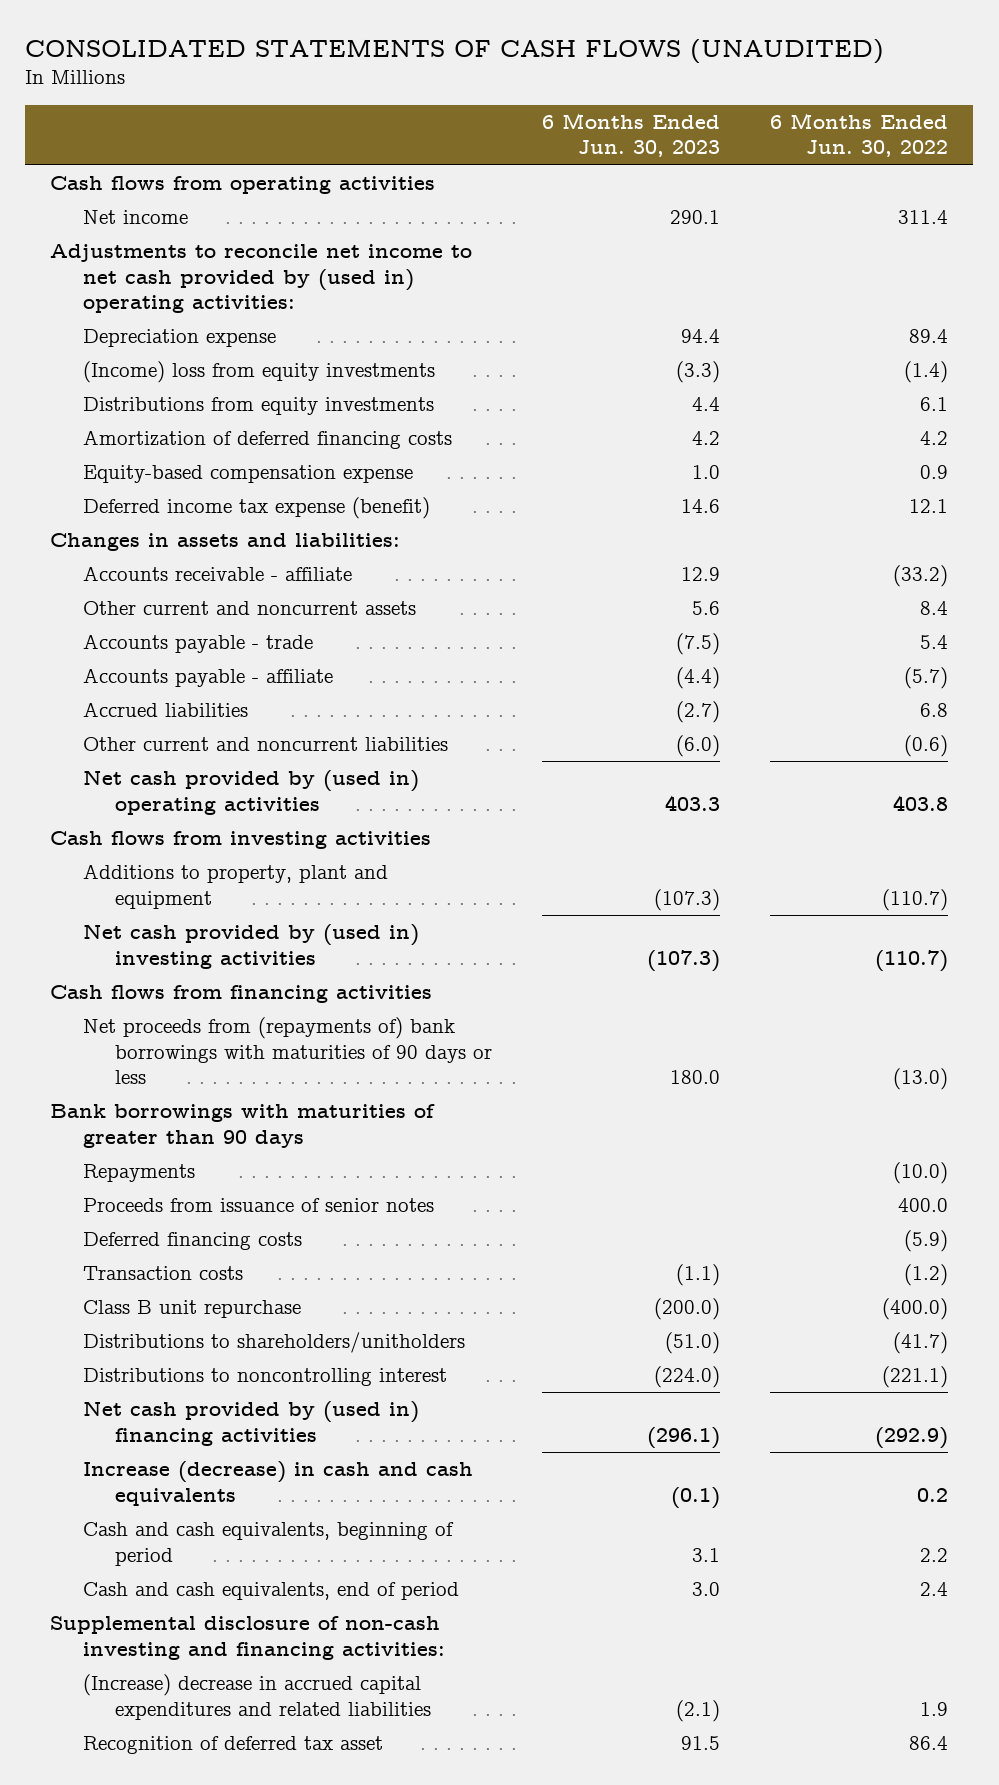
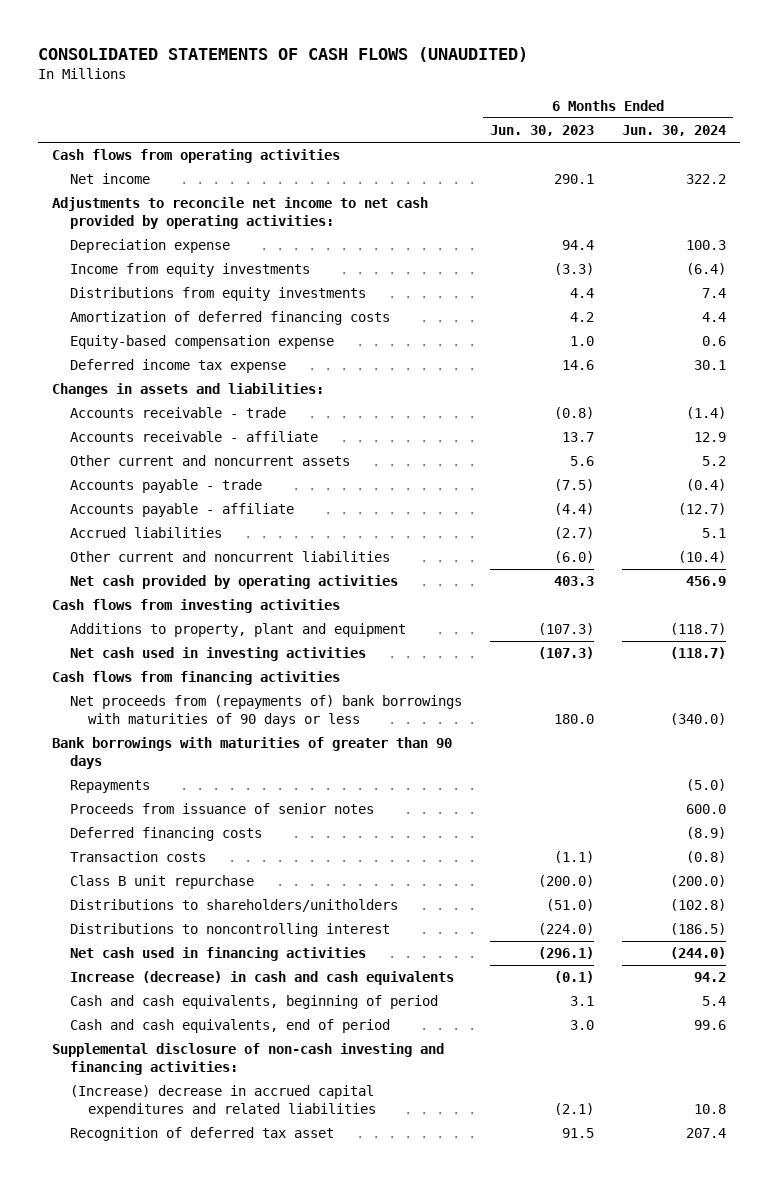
- | 6 Months Ended Jun. 30, 2023 | 6 Months Ended Jun. 30, 2022
+ | 6 Months Ended Jun. 30, 2023 | 6 Months Ended Jun. 30, 2024
- Adjustments to reconcile net income to net cash provided by (used in) operating activities:
+ Adjustments to reconcile net income to net cash provided by operating activities:
- (Income) loss from equity investments | (3.3) | (1.4)
+ Income from equity investments | (3.3) | (6.4)
- Deferred income tax expense (benefit) | 14.6 | 12.1
+ Deferred income tax expense | 14.6 | 30.1
- Accounts receivable - affiliate | 12.9 | (33.2)
+ Accounts receivable - trade | (0.8) | (1.4)
+ Accounts receivable - affiliate | 13.7 | 12.9
- Net cash provided by (used in) operating activities | 403.3 | 403.8
+ Net cash provided by operating activities | 403.3 | 456.9
- Net cash provided by (used in) investing activities | (107.3) | (110.7)
+ Net cash used in investing activities | (107.3) | (118.7)
- Net cash provided by (used in) financing activities | (296.1) | (292.9)
+ Net cash used in financing activities | (296.1) | (244.0)

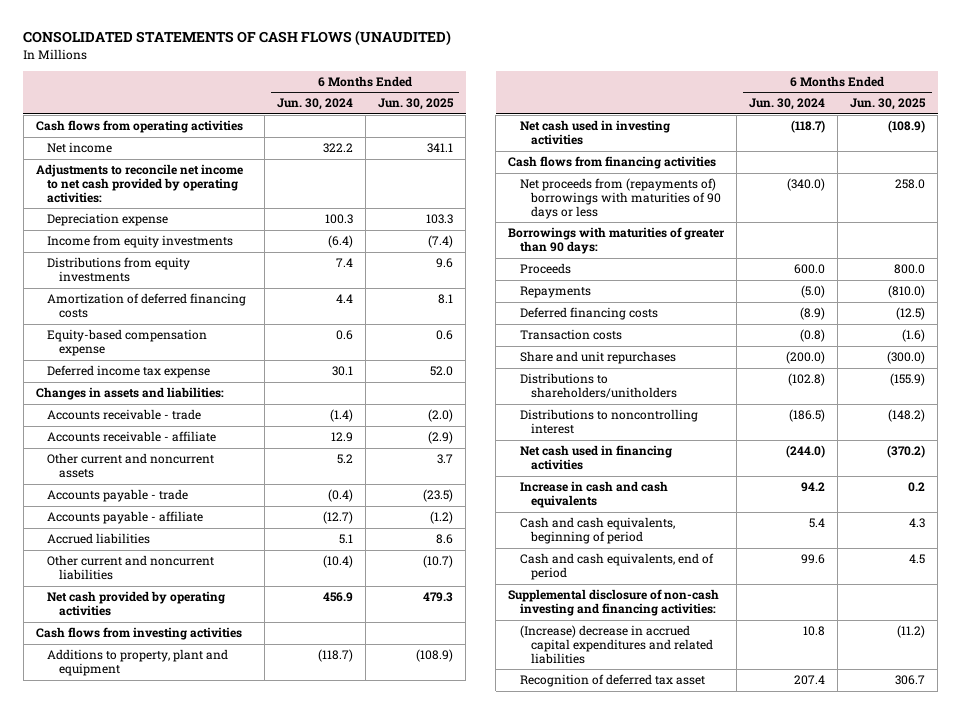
- | 6 Months Ended Jun. 30, 2023 | 6 Months Ended Jun. 30, 2024
+ | 6 Months Ended Jun. 30, 2024 | 6 Months Ended Jun. 30, 2025
- Net proceeds from (repayments of) bank borrowings with maturities of 90 days or less | 180.0 | (340.0)
- Bank borrowings with maturities of greater than 90 days
+ Net proceeds from (repayments of) borrowings with maturities of 90 days or less | (340.0) | 258.0
+ Borrowings with maturities of greater than 90 days:
+ Proceeds | 600.0 | 800.0
- Proceeds from issuance of senior notes | | 600.0
- Class B unit repurchase | (200.0) | (200.0)
+ Share and unit repurchases | (200.0) | (300.0)
- Increase (decrease) in cash and cash equivalents | (0.1) | 94.2
+ Increase in cash and cash equivalents | 94.2 | 0.2

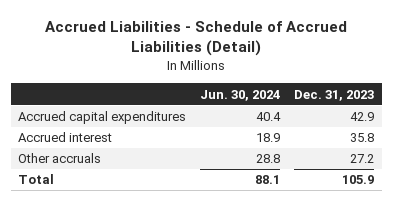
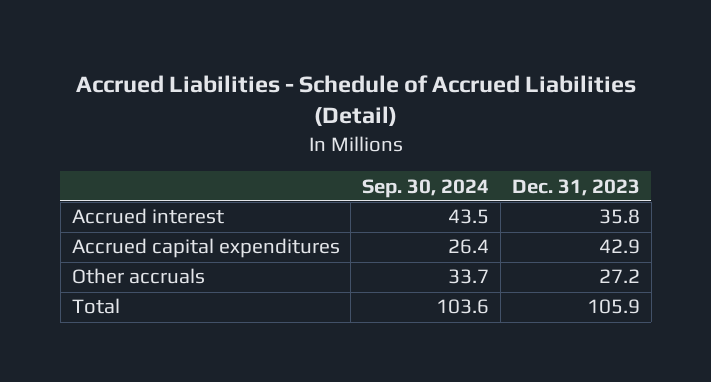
- | Jun. 30, 2024 | Dec. 31, 2023
+ | Sep. 30, 2024 | Dec. 31, 2023
moved down: Accrued capital expenditures | 26.4 | 42.9

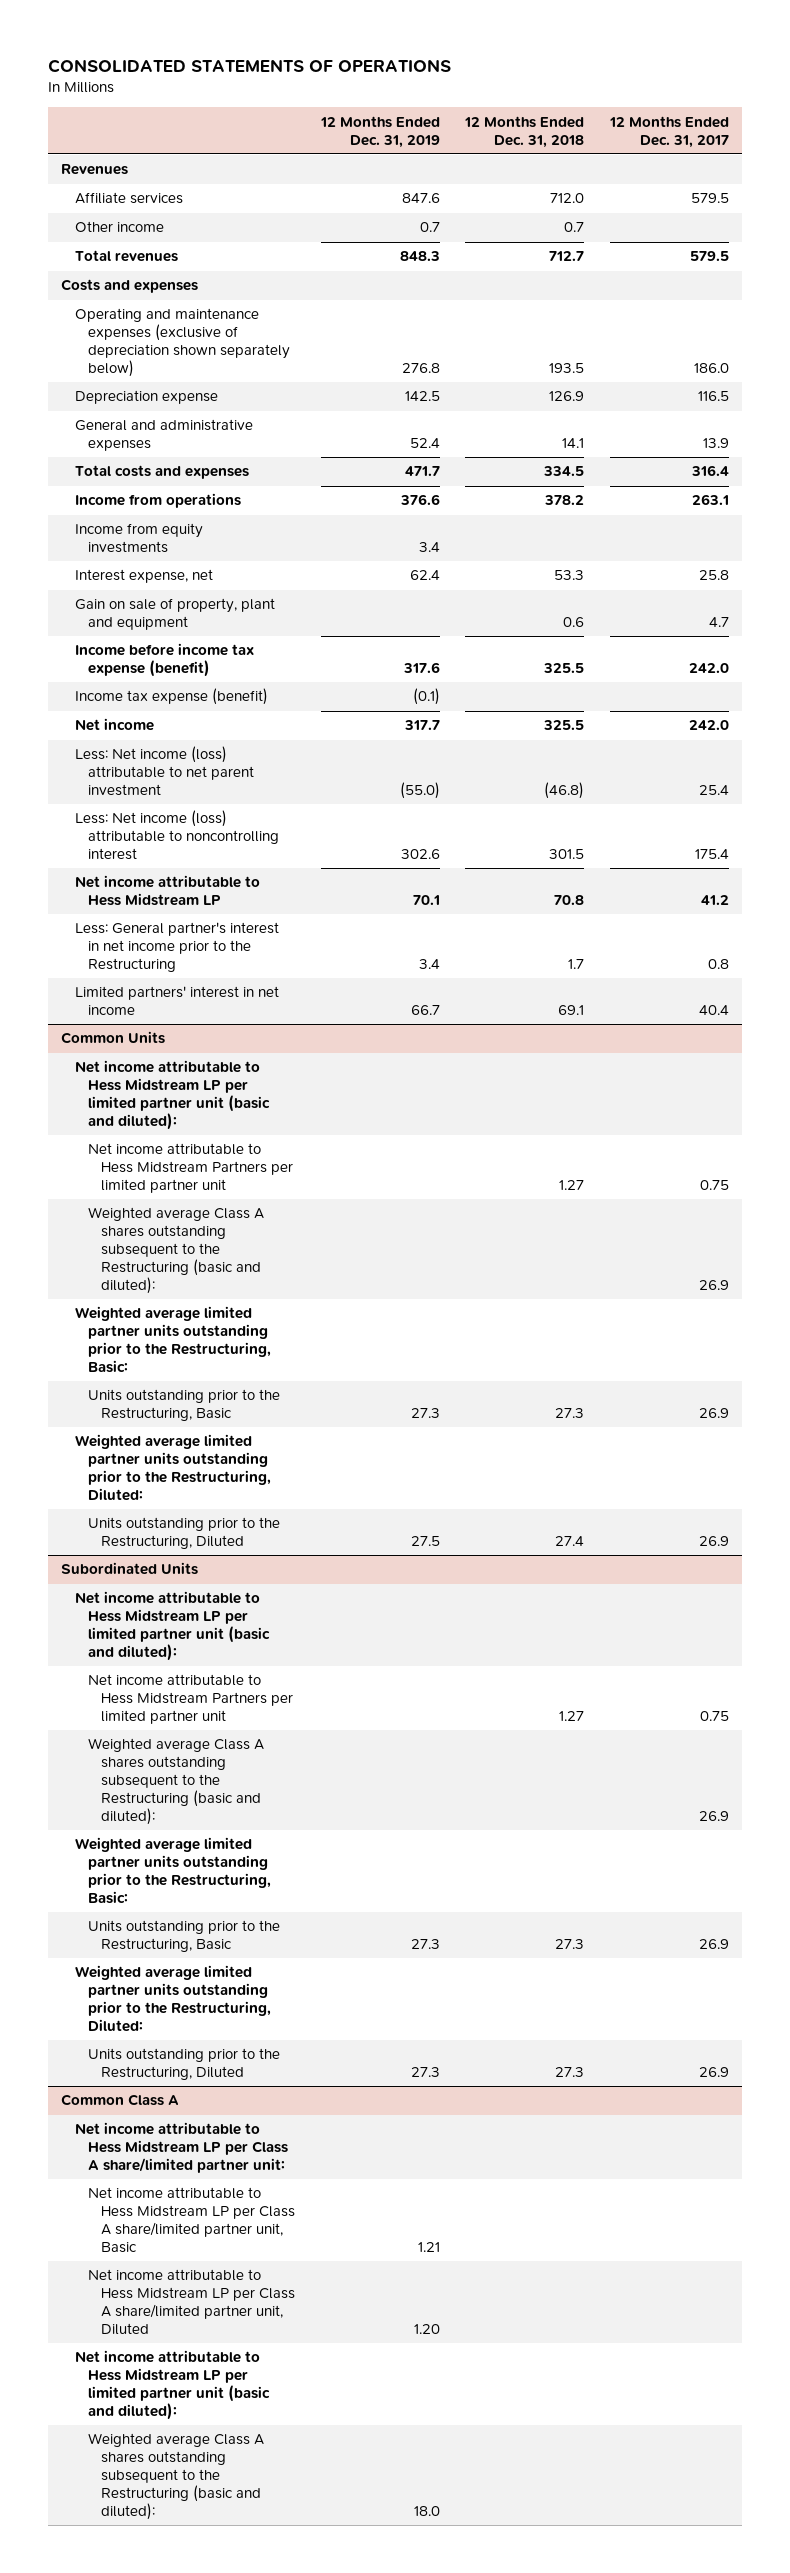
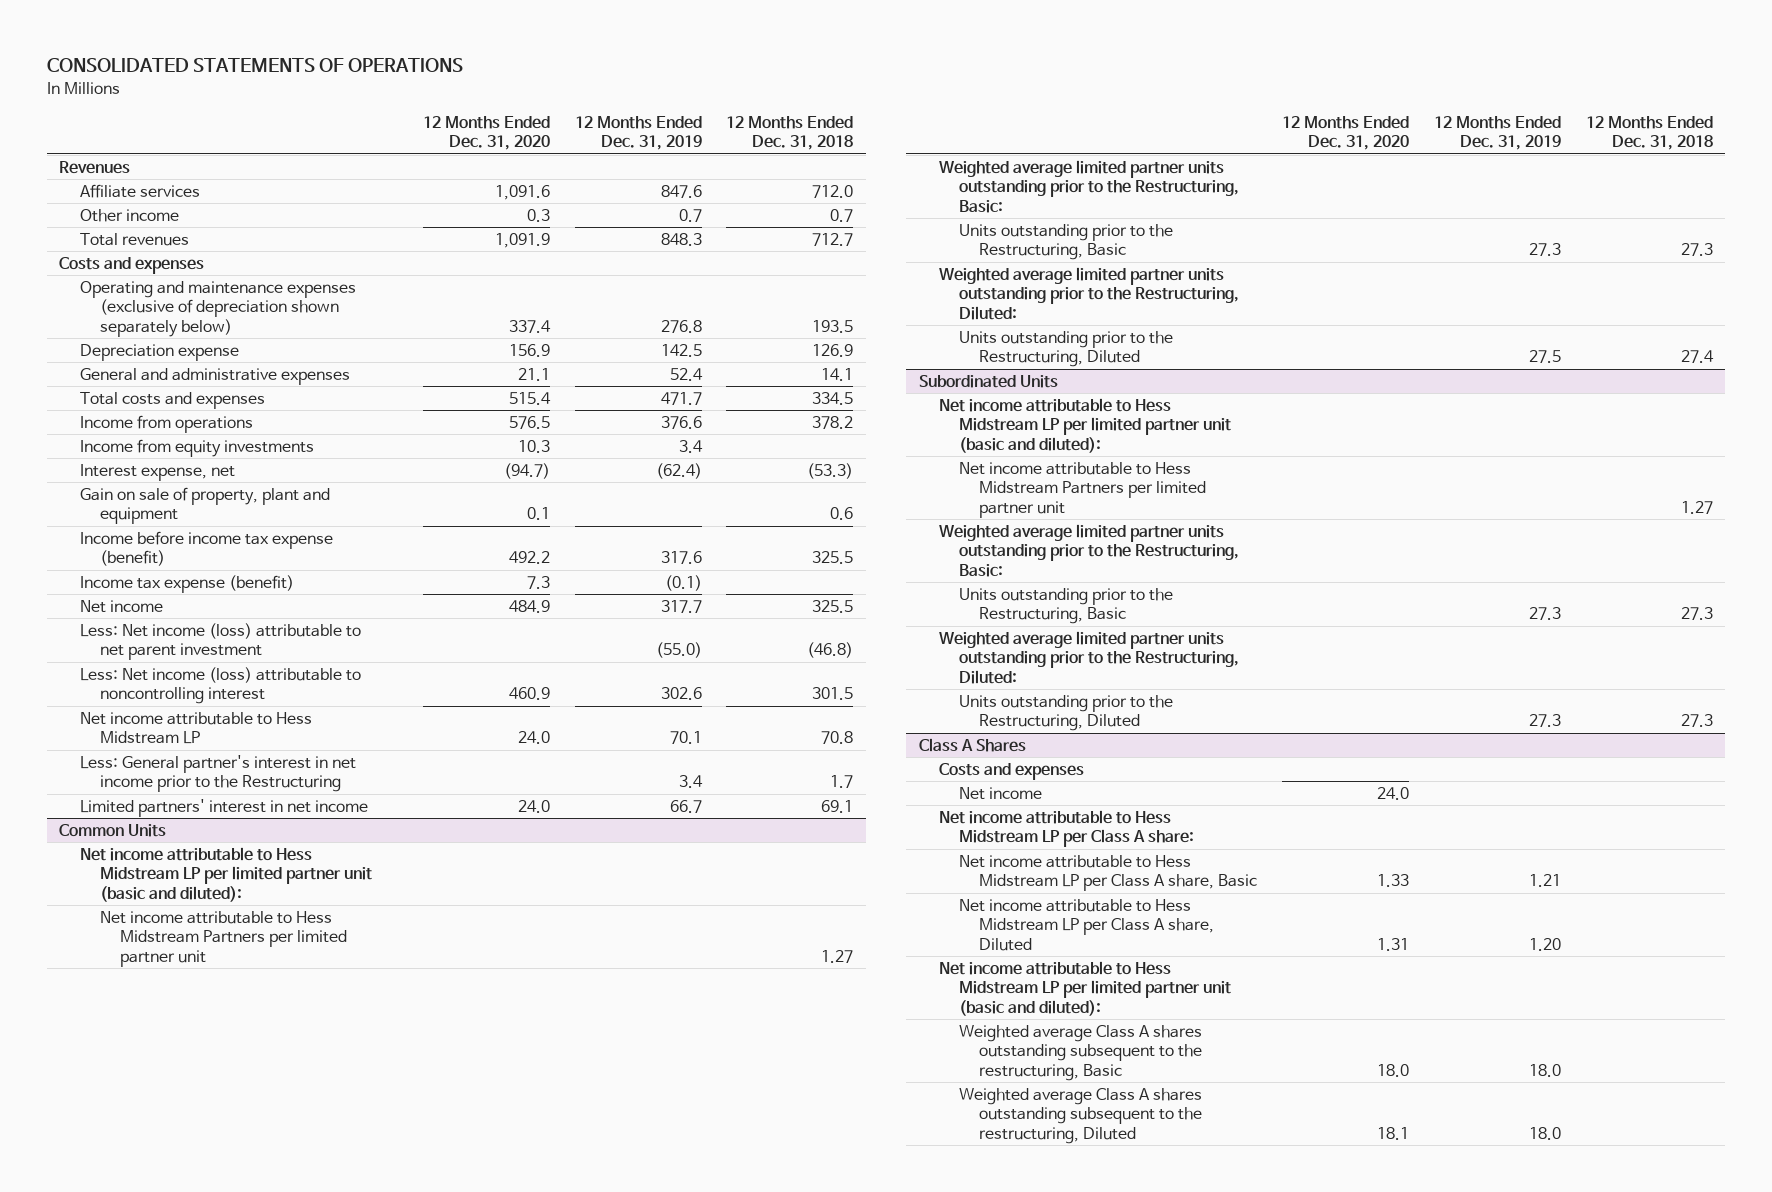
- | 12 Months Ended Dec. 31, 2019 | 12 Months Ended Dec. 31, 2018 | 12 Months Ended Dec. 31, 2017
+ | 12 Months Ended Dec. 31, 2020 | 12 Months Ended Dec. 31, 2019 | 12 Months Ended Dec. 31, 2018
- Interest expense, net | 62.4 | 53.3 | 25.8
+ Interest expense, net | (94.7) | (62.4) | (53.3)
@ Common Units
- Weighted average Class A shares outstanding subsequent to the Restructuring (basic and diluted): | | | 26.9
@ Subordinated Units
- Weighted average Class A shares outstanding subsequent to the Restructuring (basic and diluted): | | | 26.9
- Common Class A
- Net income attributable to Hess Midstream LP per Class A share/limited partner unit:
- Net income attributable to Hess Midstream LP per Class A share/limited partner unit, Basic | 1.21 | |
- Net income attributable to Hess Midstream LP per Class A share/limited partner unit, Diluted | 1.20 | |
+ Class A Shares
+ Costs and expenses
+ Net income | 24.0 | |
+ Net income attributable to Hess Midstream LP per Class A share:
+ Net income attributable to Hess Midstream LP per Class A share, Basic | 1.33 | 1.21 |
+ Net income attributable to Hess Midstream LP per Class A share, Diluted | 1.31 | 1.20 |
- Weighted average Class A shares outstanding subsequent to the Restructuring (basic and diluted): | 18.0 | |
+ Weighted average Class A shares outstanding subsequent to the restructuring, Basic | 18.0 | 18.0 |
+ Weighted average Class A shares outstanding subsequent to the restructuring, Diluted | 18.1 | 18.0 |

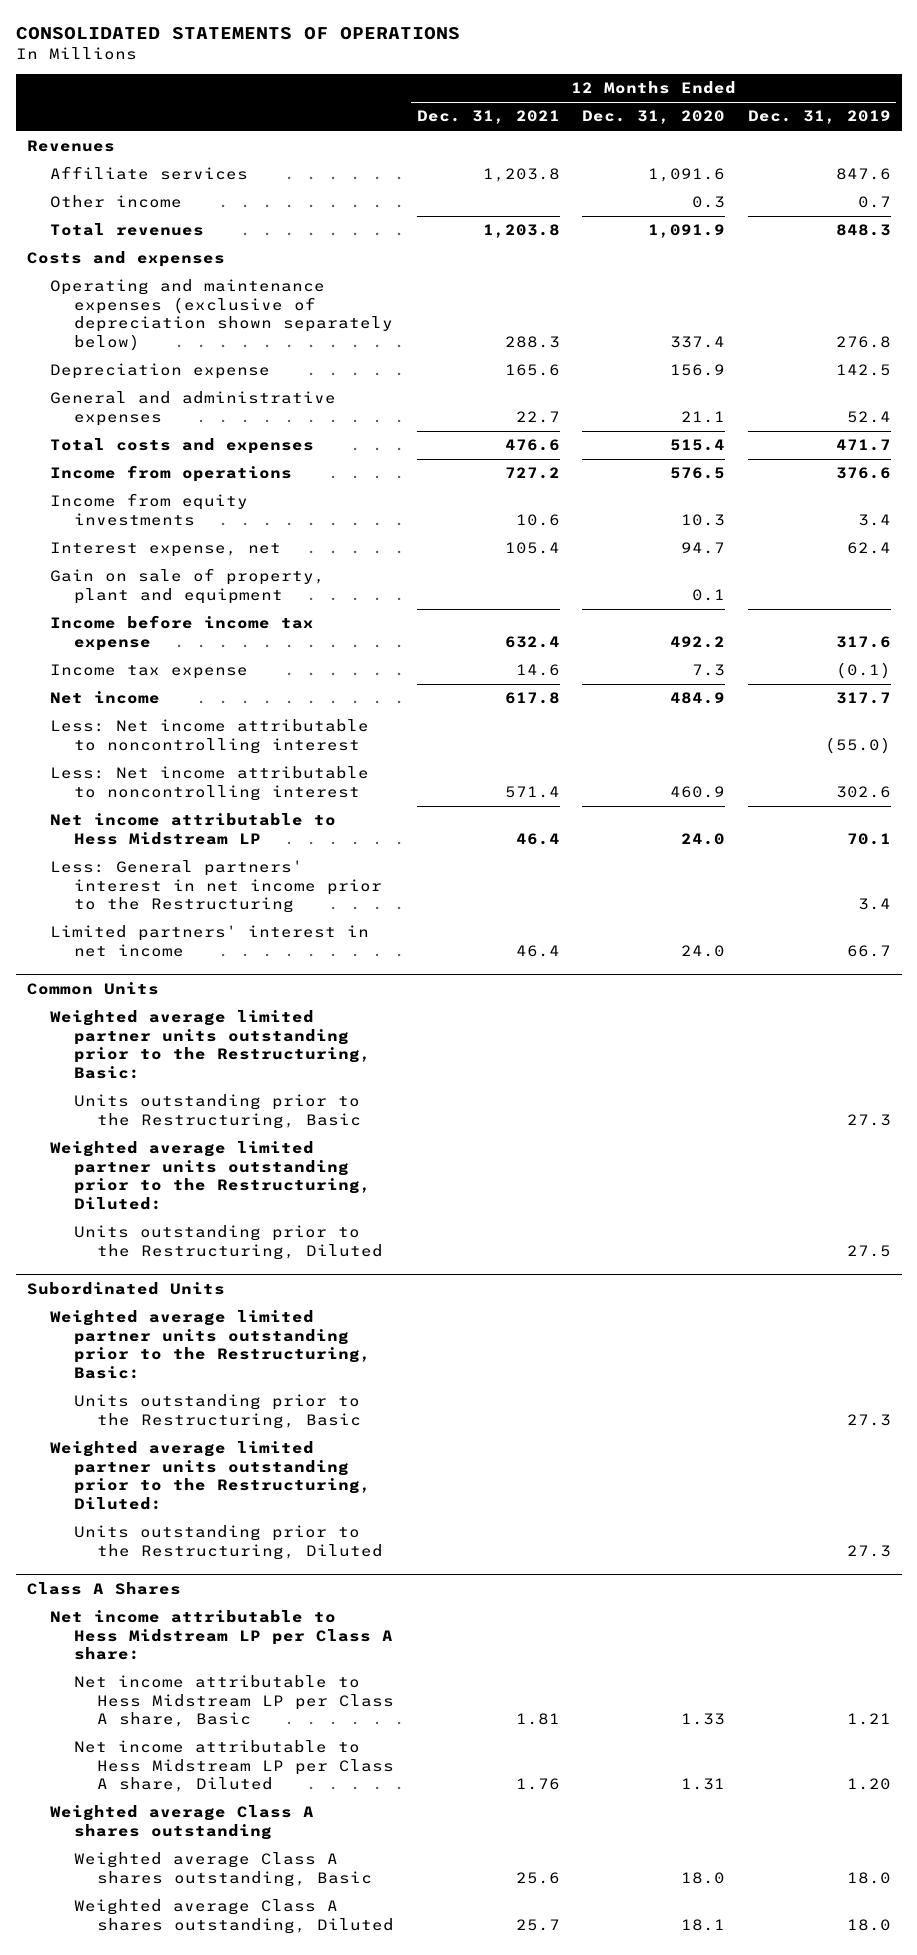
- | 12 Months Ended Dec. 31, 2020 | 12 Months Ended Dec. 31, 2019 | 12 Months Ended Dec. 31, 2018
+ | 12 Months Ended Dec. 31, 2021 | 12 Months Ended Dec. 31, 2020 | 12 Months Ended Dec. 31, 2019
- Interest expense, net | (94.7) | (62.4) | (53.3)
+ Interest expense, net | 105.4 | 94.7 | 62.4
- Income before income tax expense (benefit) | 492.2 | 317.6 | 325.5
- Income tax expense (benefit) | 7.3 | (0.1) |
+ Income before income tax expense | 632.4 | 492.2 | 317.6
+ Income tax expense | 14.6 | 7.3 | (0.1)
- Less: Net income (loss) attributable to net parent investment | | (55.0) | (46.8)
- Less: Net income (loss) attributable to noncontrolling interest | 460.9 | 302.6 | 301.5
+ Less: Net income attributable to noncontrolling interest | | | (55.0)
+ Less: Net income attributable to noncontrolling interest | 571.4 | 460.9 | 302.6
- Less: General partner's interest in net income prior to the Restructuring | | 3.4 | 1.7
+ Less: General partners' interest in net income prior to the Restructuring | | | 3.4
@ Common Units
- Net income attributable to Hess Midstream LP per limited partner unit (basic and diluted):
- Net income attributable to Hess Midstream Partners per limited partner unit | | | 1.27
@ Subordinated Units
- Net income attributable to Hess Midstream LP per limited partner unit (basic and diluted):
- Net income attributable to Hess Midstream Partners per limited partner unit | | | 1.27
@ Class A Shares
- Costs and expenses
- Net income | 24.0 | |
- Net income attributable to Hess Midstream LP per limited partner unit (basic and diluted):
- Weighted average Class A shares outstanding subsequent to the restructuring, Basic | 18.0 | 18.0 |
- Weighted average Class A shares outstanding subsequent to the restructuring, Diluted | 18.1 | 18.0 |
+ Weighted average Class A shares outstanding
+ Weighted average Class A shares outstanding, Basic | 25.6 | 18.0 | 18.0
+ Weighted average Class A shares outstanding, Diluted | 25.7 | 18.1 | 18.0

